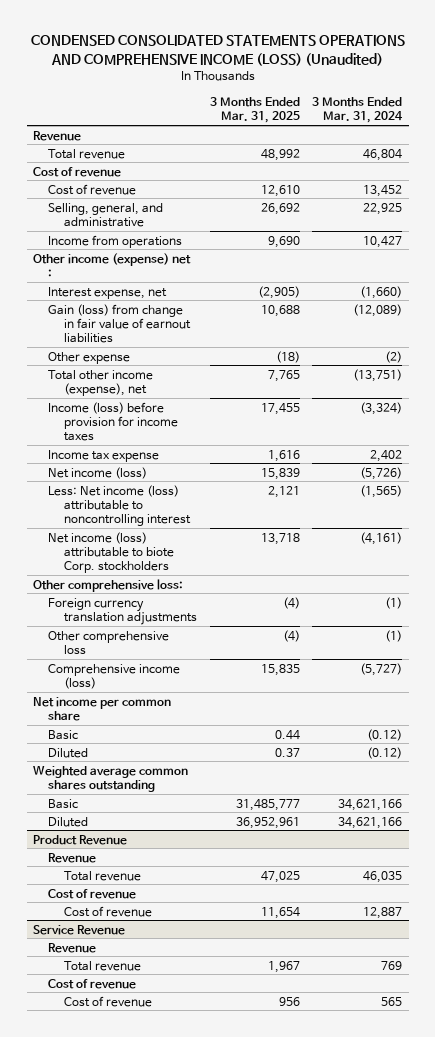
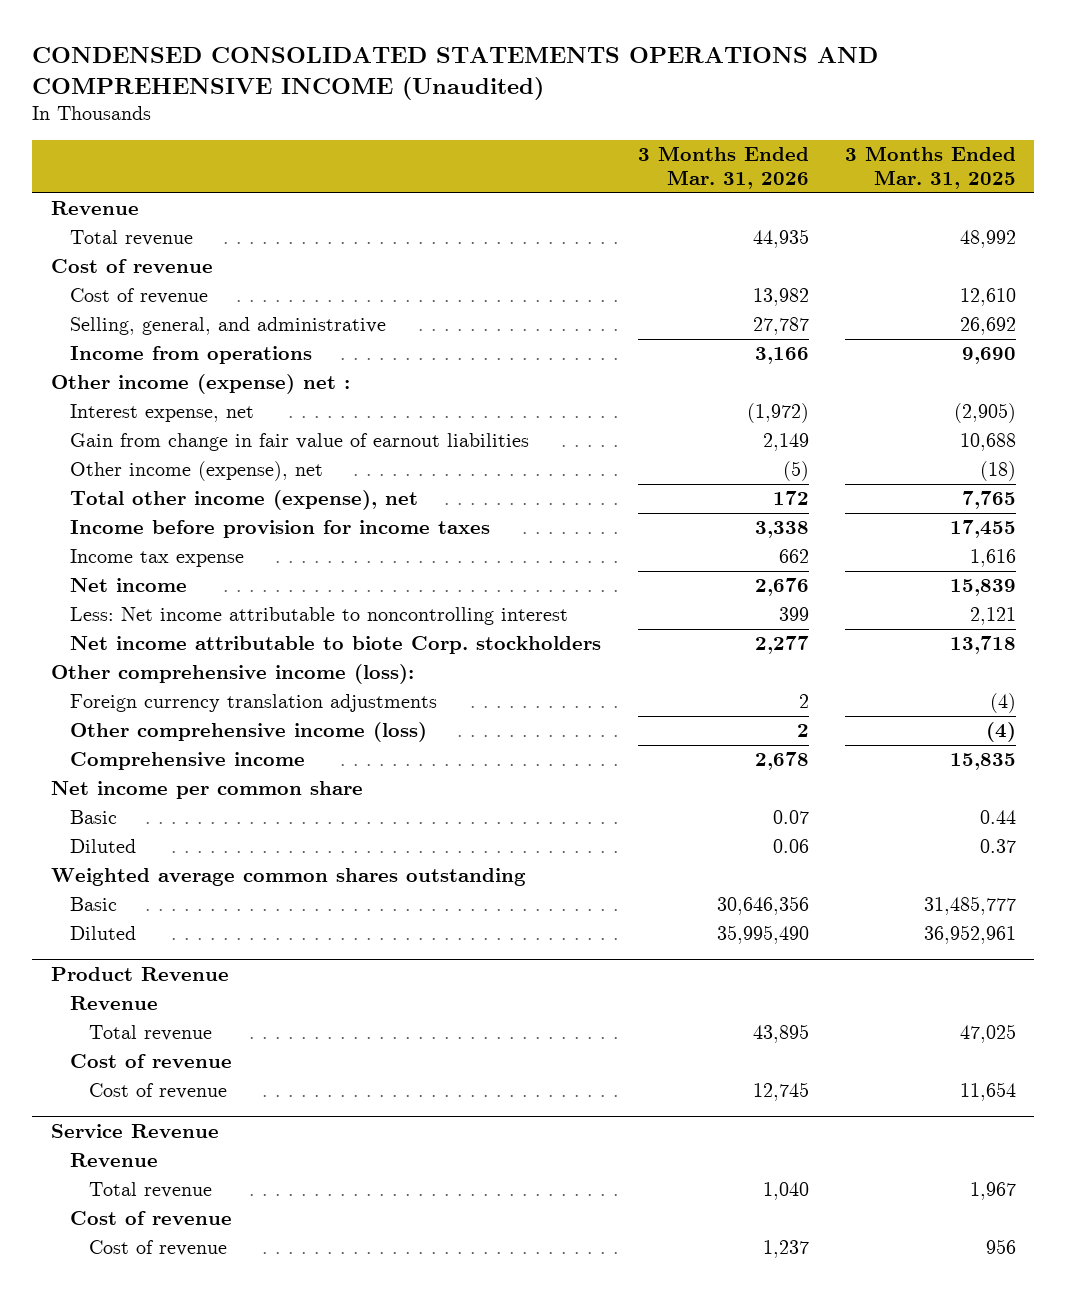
- CONDENSED CONSOLIDATED STATEMENTS OPERATIONS AND COMPREHENSIVE INCOME (LOSS) (Unaudited)
+ CONDENSED CONSOLIDATED STATEMENTS OPERATIONS AND COMPREHENSIVE INCOME (Unaudited)
- | 3 Months Ended Mar. 31, 2025 | 3 Months Ended Mar. 31, 2024
+ | 3 Months Ended Mar. 31, 2026 | 3 Months Ended Mar. 31, 2025
- Gain (loss) from change in fair value of earnout liabilities | 10,688 | (12,089)
- Other expense | (18) | (2)
+ Gain from change in fair value of earnout liabilities | 2,149 | 10,688
+ Other income (expense), net | (5) | (18)
- Income (loss) before provision for income taxes | 17,455 | (3,324)
+ Income before provision for income taxes | 3,338 | 17,455
- Net income (loss) | 15,839 | (5,726)
- Less: Net income (loss) attributable to noncontrolling interest | 2,121 | (1,565)
- Net income (loss) attributable to biote Corp. stockholders | 13,718 | (4,161)
- Other comprehensive loss:
+ Net income | 2,676 | 15,839
+ Less: Net income attributable to noncontrolling interest | 399 | 2,121
+ Net income attributable to biote Corp. stockholders | 2,277 | 13,718
+ Other comprehensive income (loss):
- Other comprehensive loss | (4) | (1)
- Comprehensive income (loss) | 15,835 | (5,727)
+ Other comprehensive income (loss) | 2 | (4)
+ Comprehensive income | 2,678 | 15,835

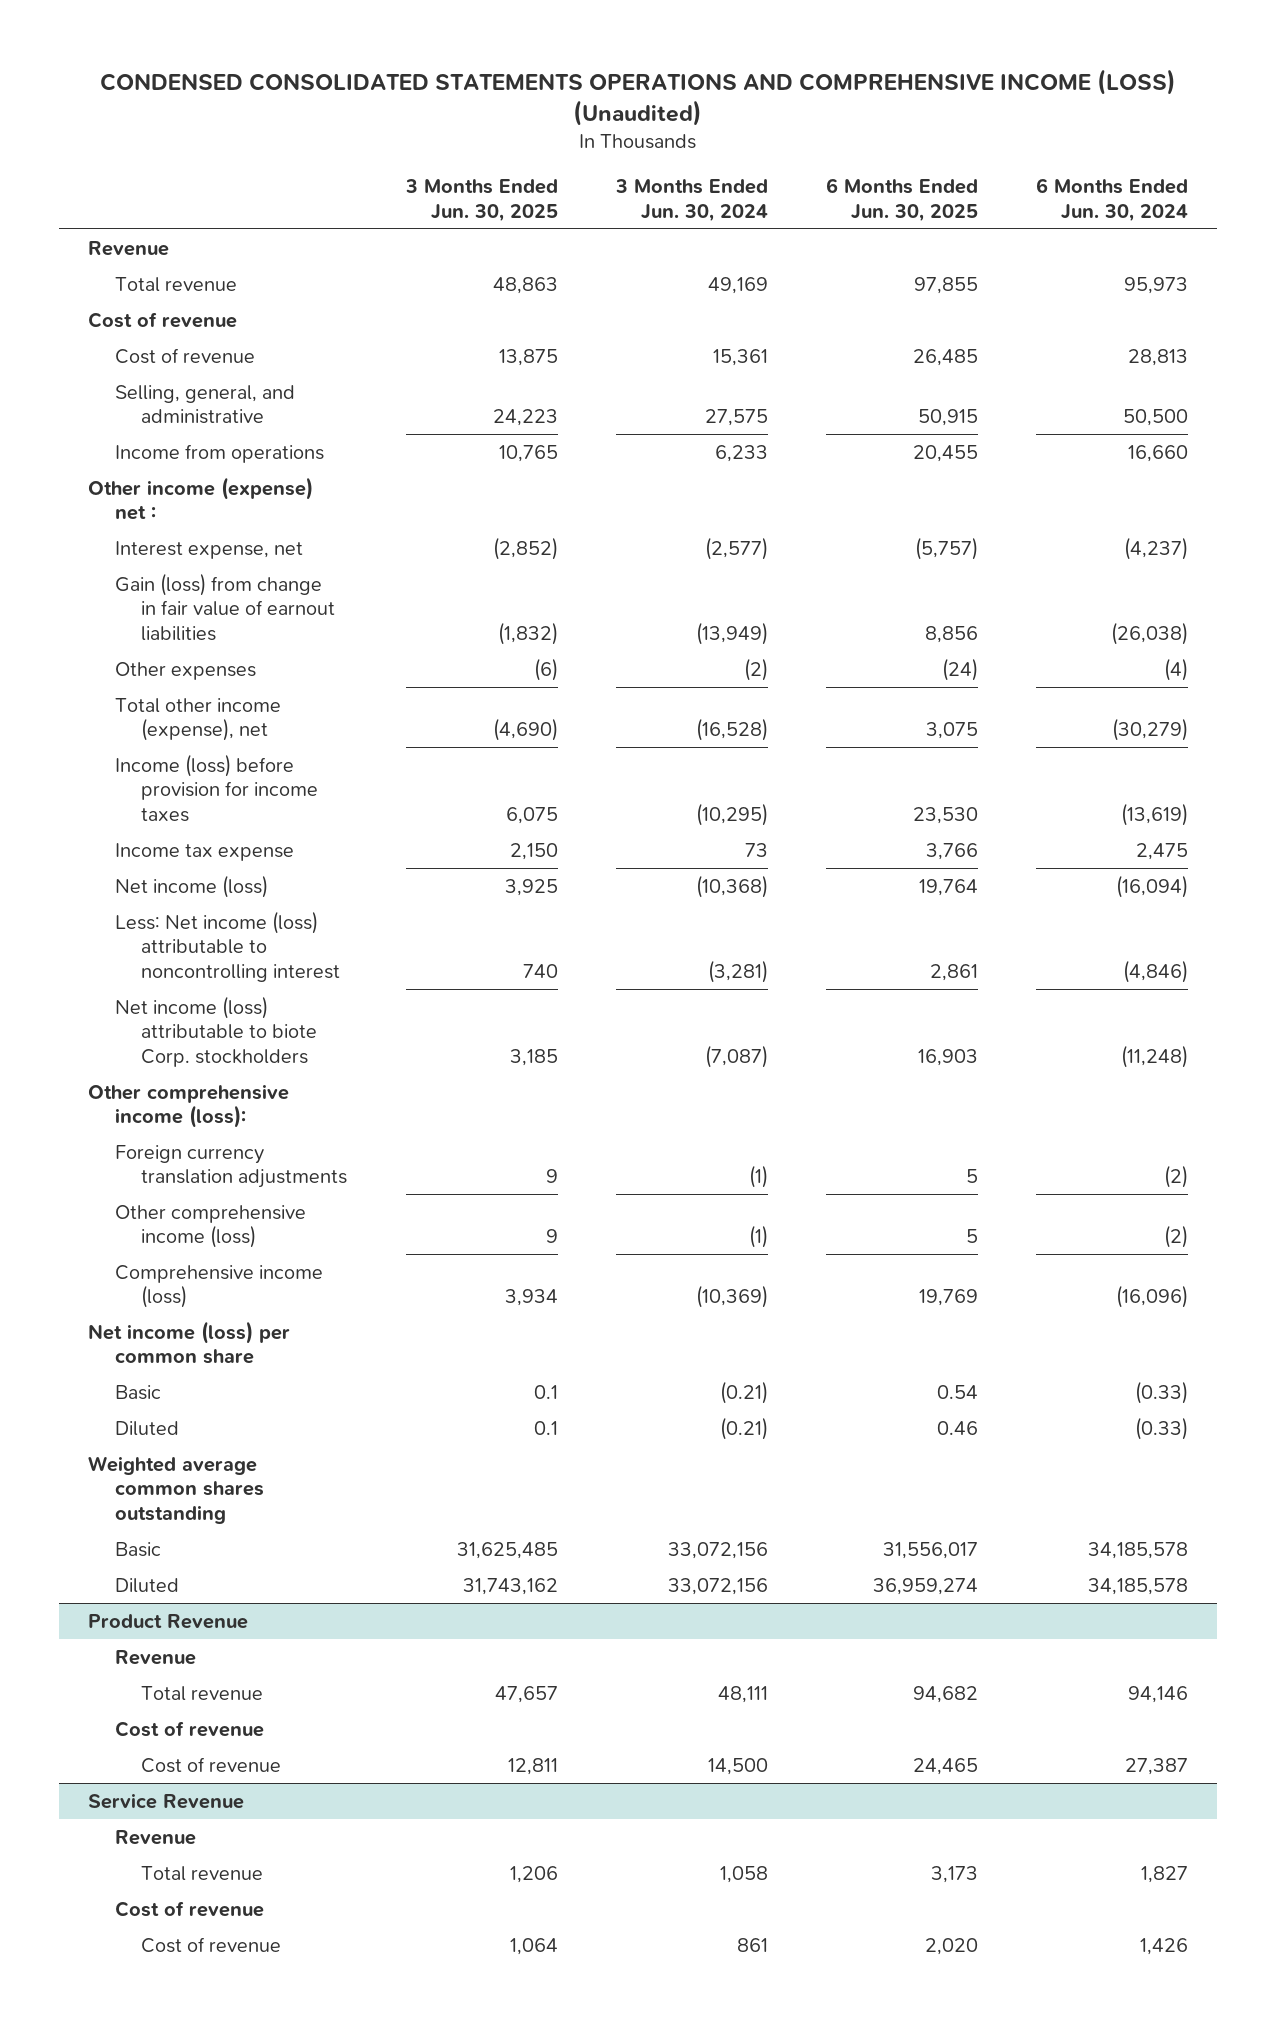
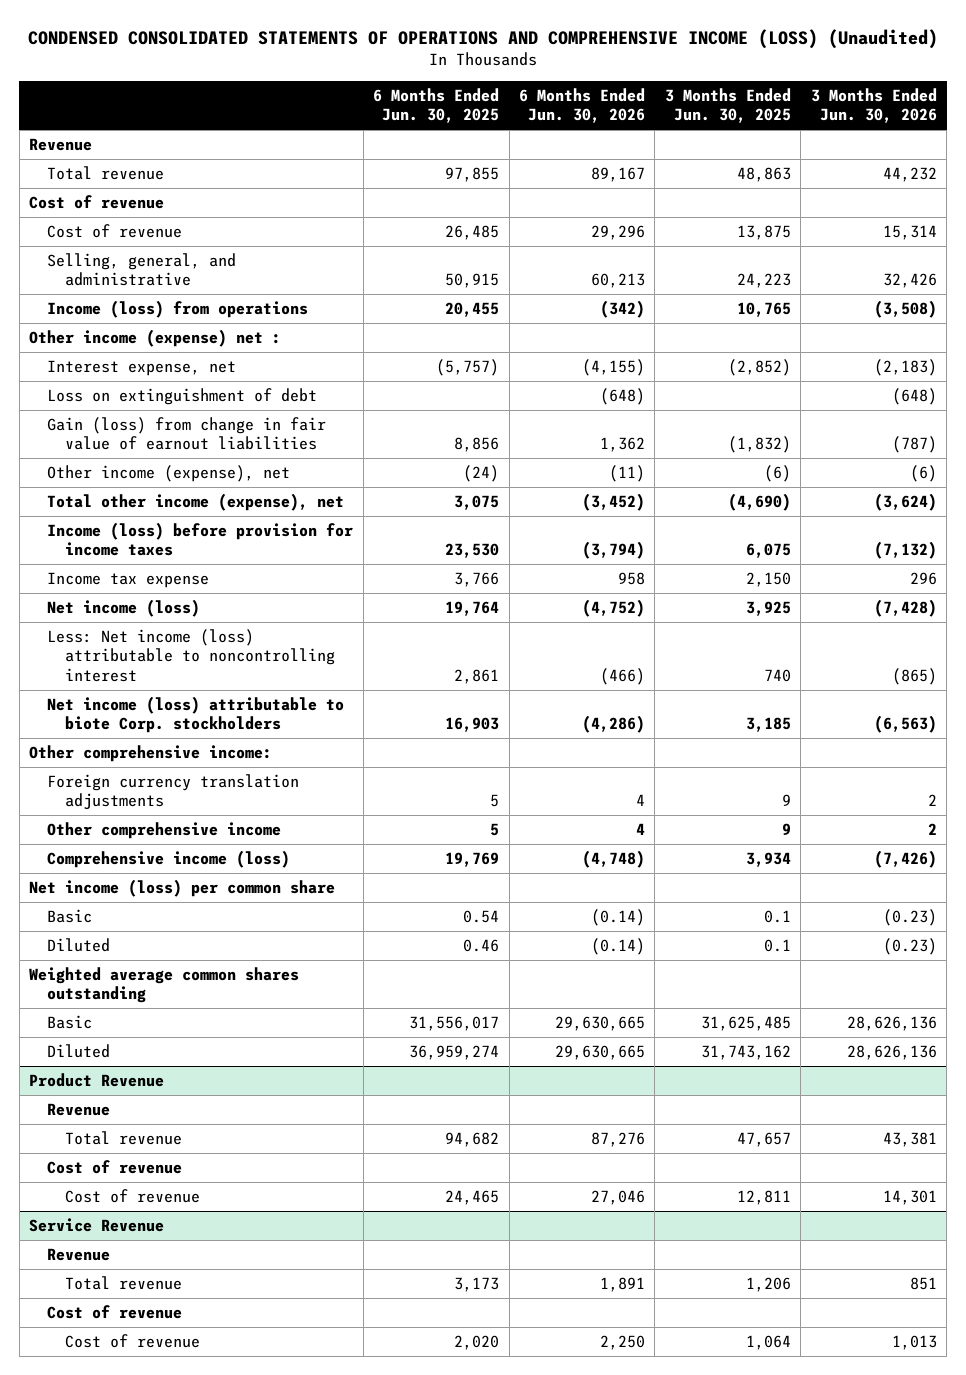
- CONDENSED CONSOLIDATED STATEMENTS OPERATIONS AND COMPREHENSIVE INCOME (LOSS) (Unaudited)
+ CONDENSED CONSOLIDATED STATEMENTS OF OPERATIONS AND COMPREHENSIVE INCOME (LOSS) (Unaudited)
- | 3 Months Ended Jun. 30, 2025 | 3 Months Ended Jun. 30, 2024 | 6 Months Ended Jun. 30, 2025 | 6 Months Ended Jun. 30, 2024
+ | 6 Months Ended Jun. 30, 2025 | 6 Months Ended Jun. 30, 2026 | 3 Months Ended Jun. 30, 2025 | 3 Months Ended Jun. 30, 2026
- Income from operations | 10,765 | 6,233 | 20,455 | 16,660
+ Income (loss) from operations | 20,455 | (342) | 10,765 | (3,508)
+ Loss on extinguishment of debt | | (648) | | (648)
- Other expenses | (6) | (2) | (24) | (4)
+ Other income (expense), net | (24) | (11) | (6) | (6)
- Other comprehensive income (loss):
+ Other comprehensive income:
- Other comprehensive income (loss) | 9 | (1) | 5 | (2)
+ Other comprehensive income | 5 | 4 | 9 | 2

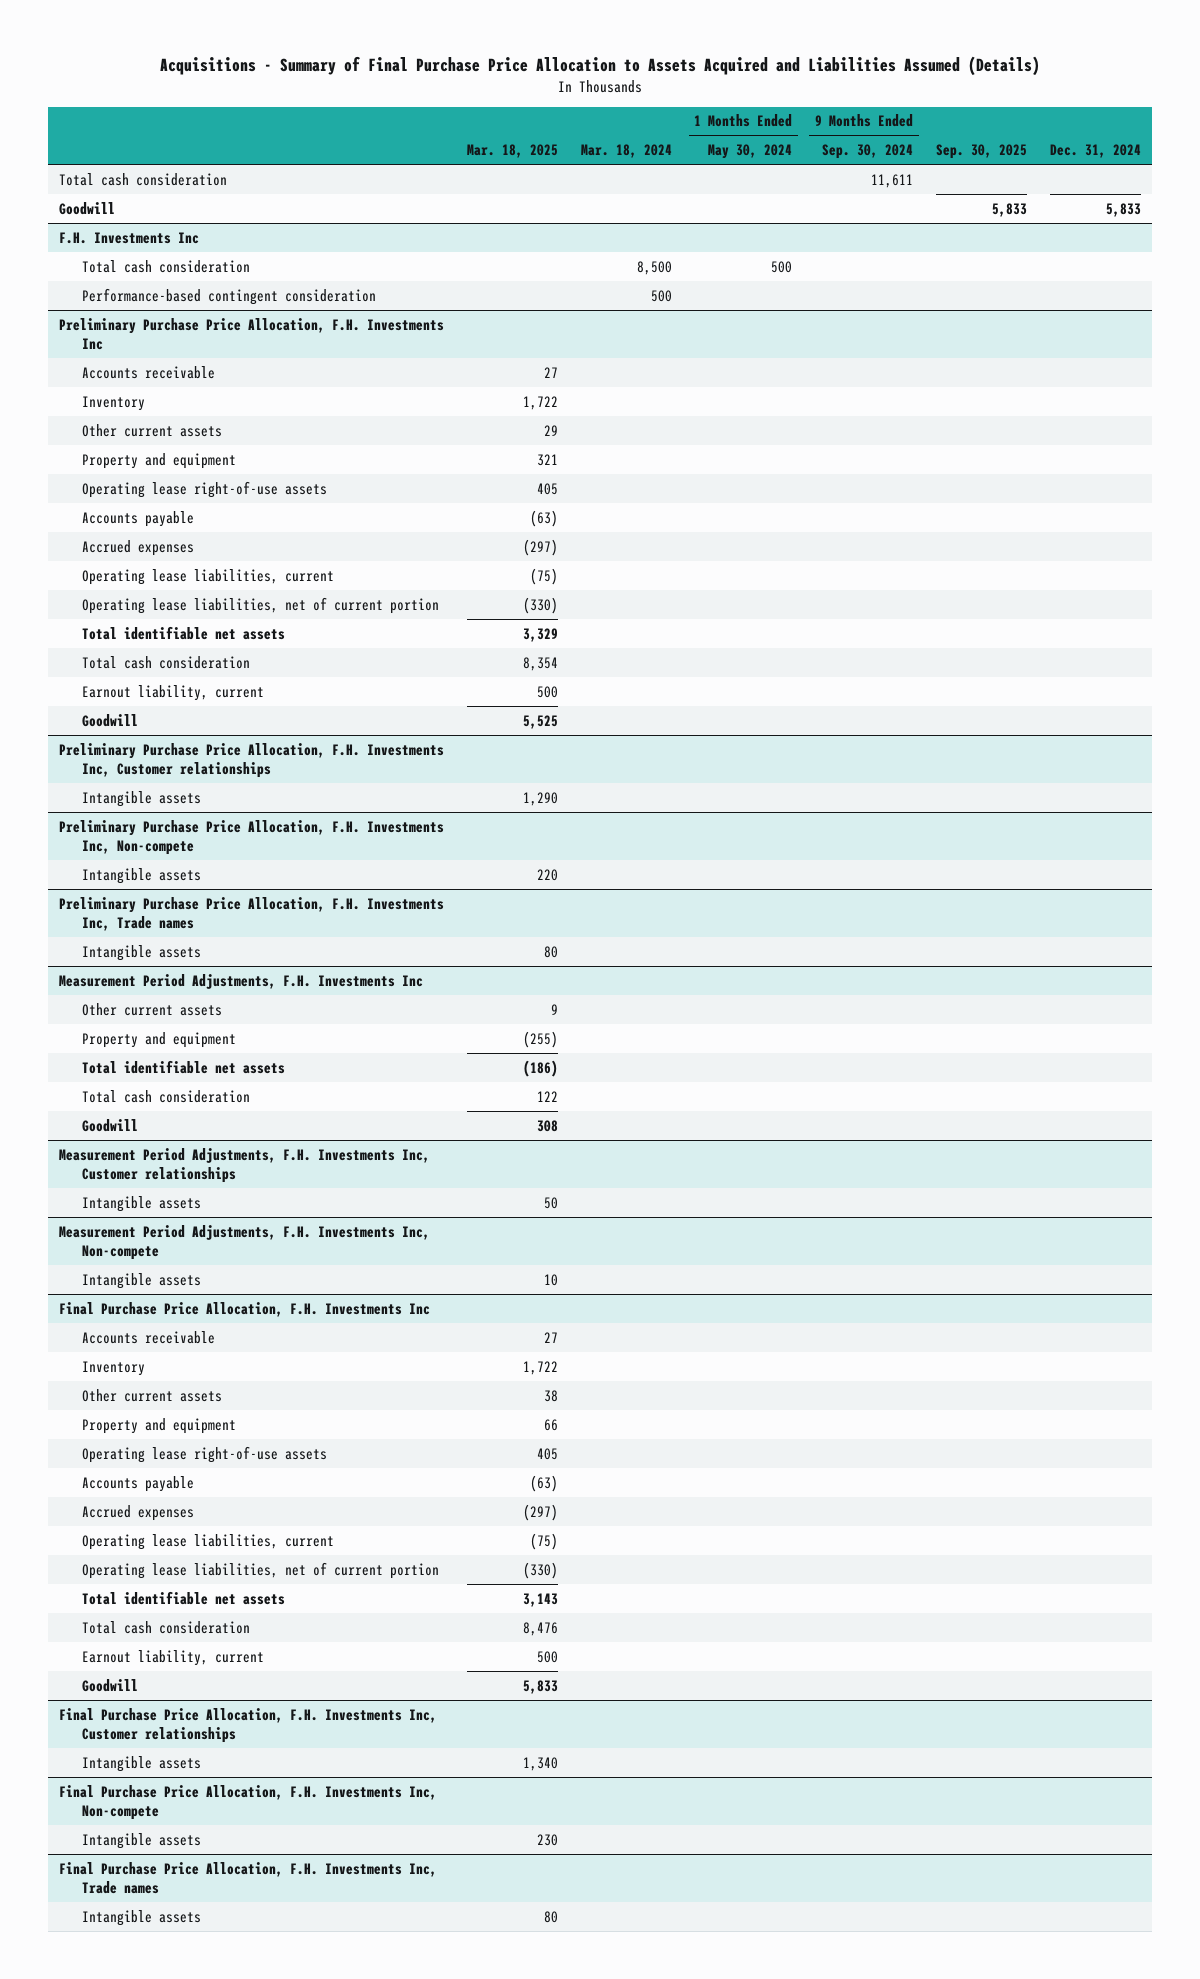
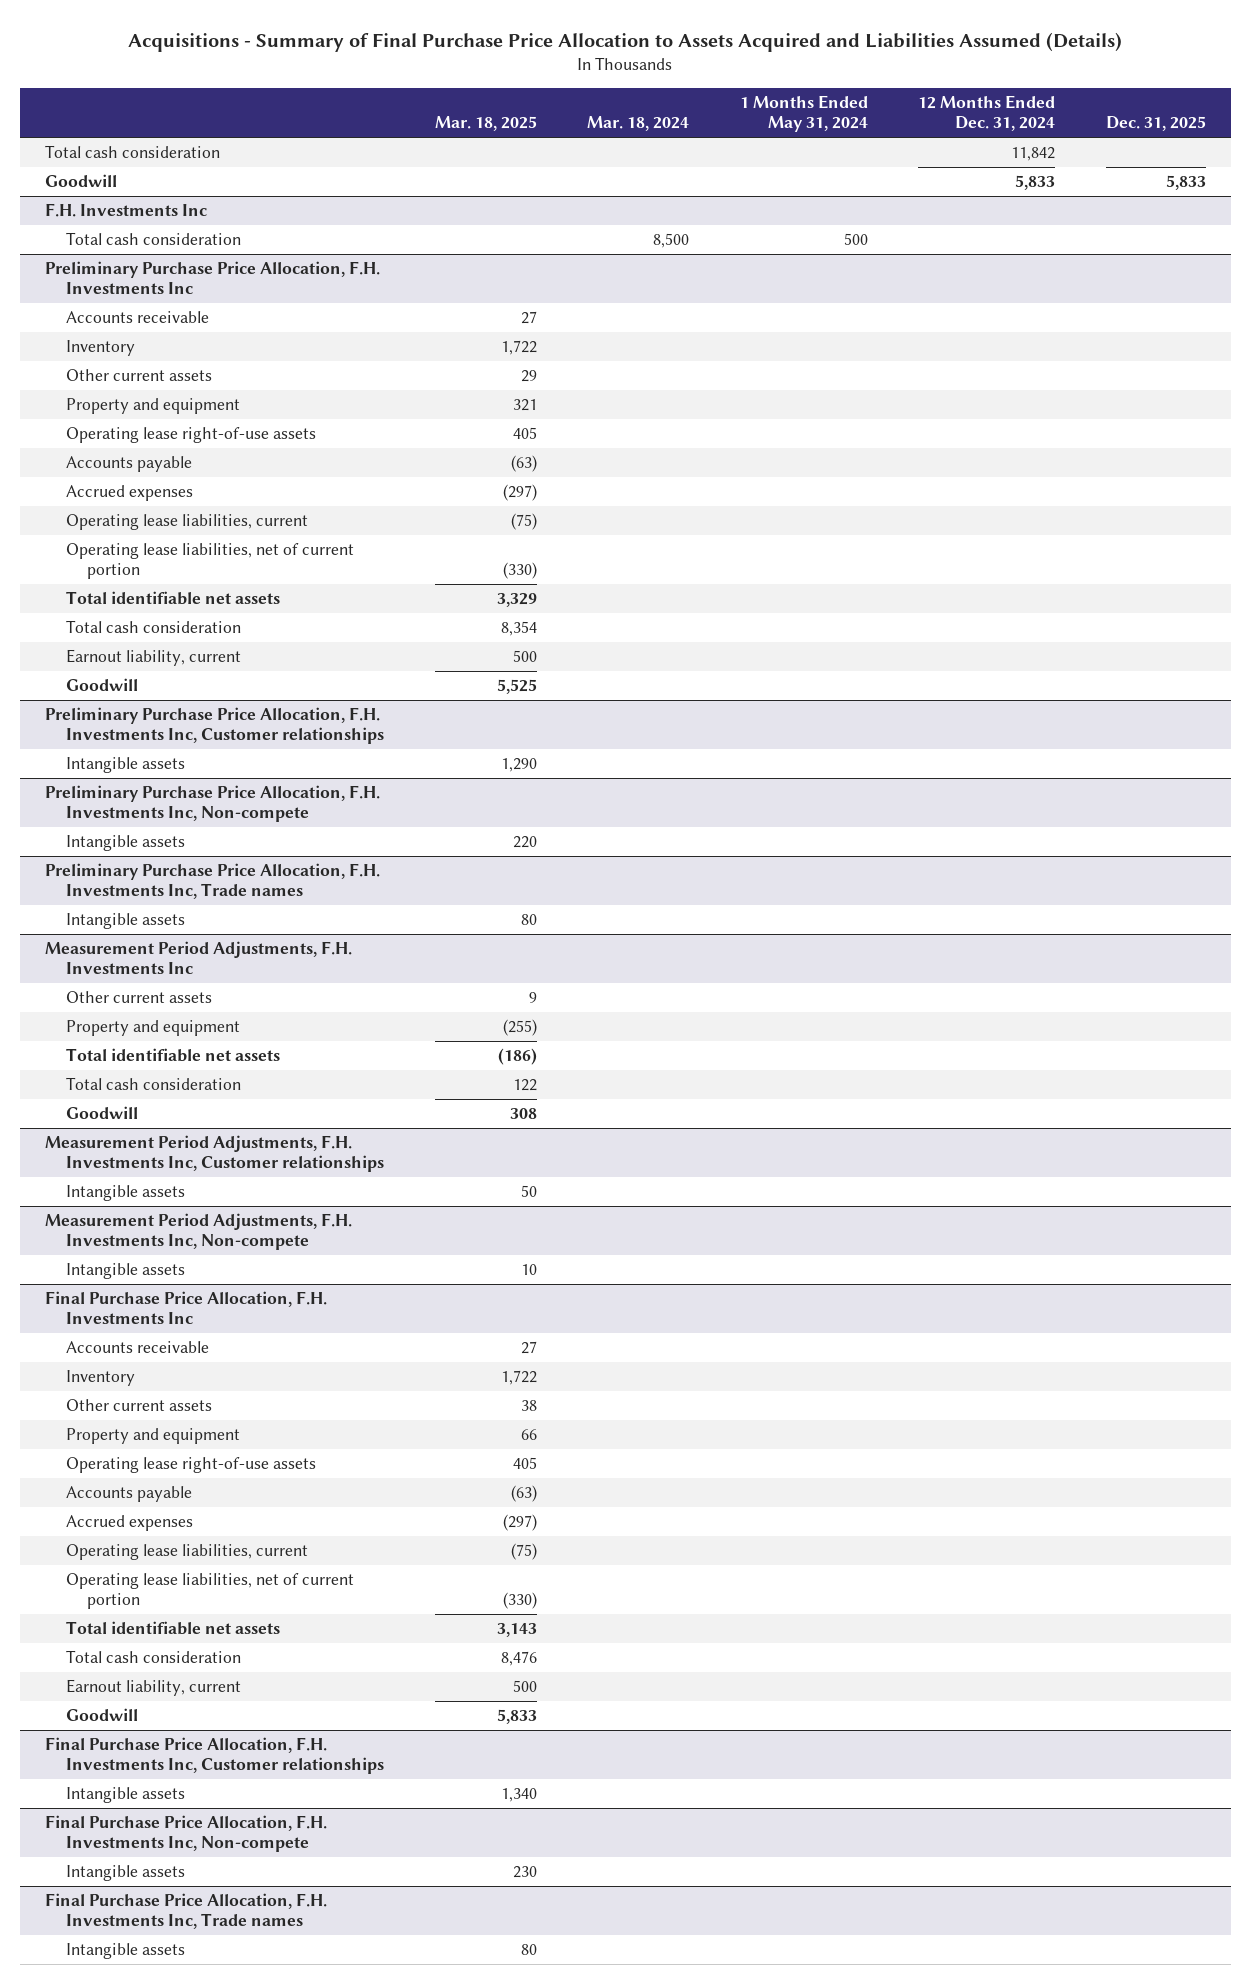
- | Mar. 18, 2025 | Mar. 18, 2024 | 1 Months Ended May 30, 2024 | 9 Months Ended Sep. 30, 2024 | Sep. 30, 2025 | Dec. 31, 2024
+ | Mar. 18, 2025 | Mar. 18, 2024 | 1 Months Ended May 31, 2024 | 12 Months Ended Dec. 31, 2024 | Dec. 31, 2025
@ F.H. Investments Inc
- Performance-based contingent consideration | | 500 | | | |

